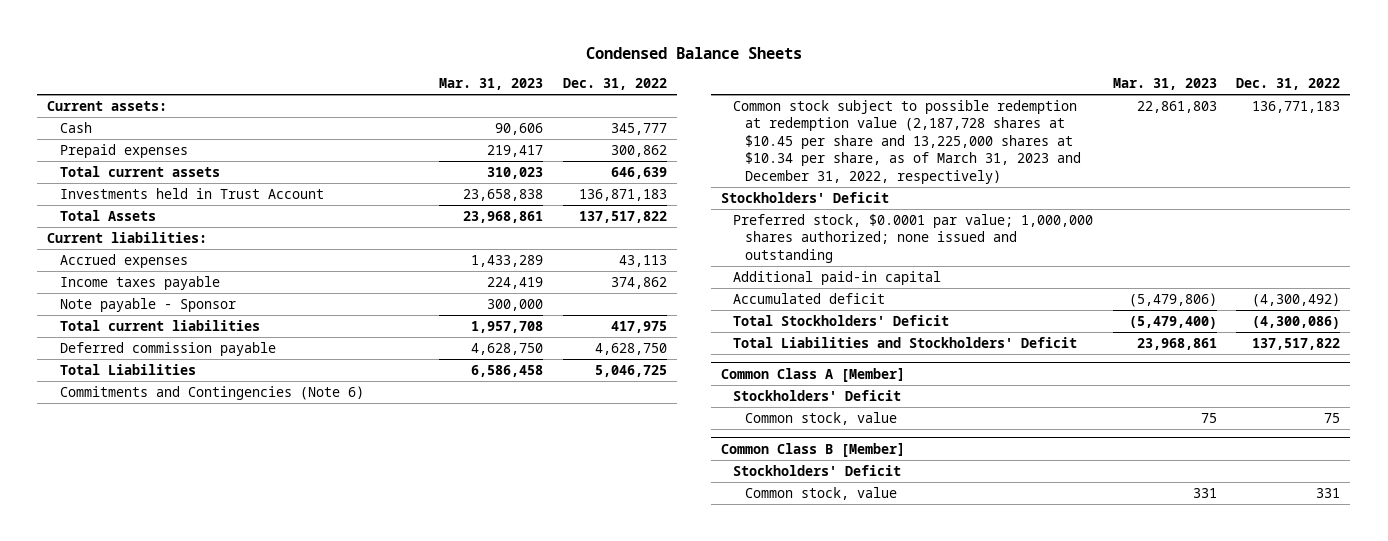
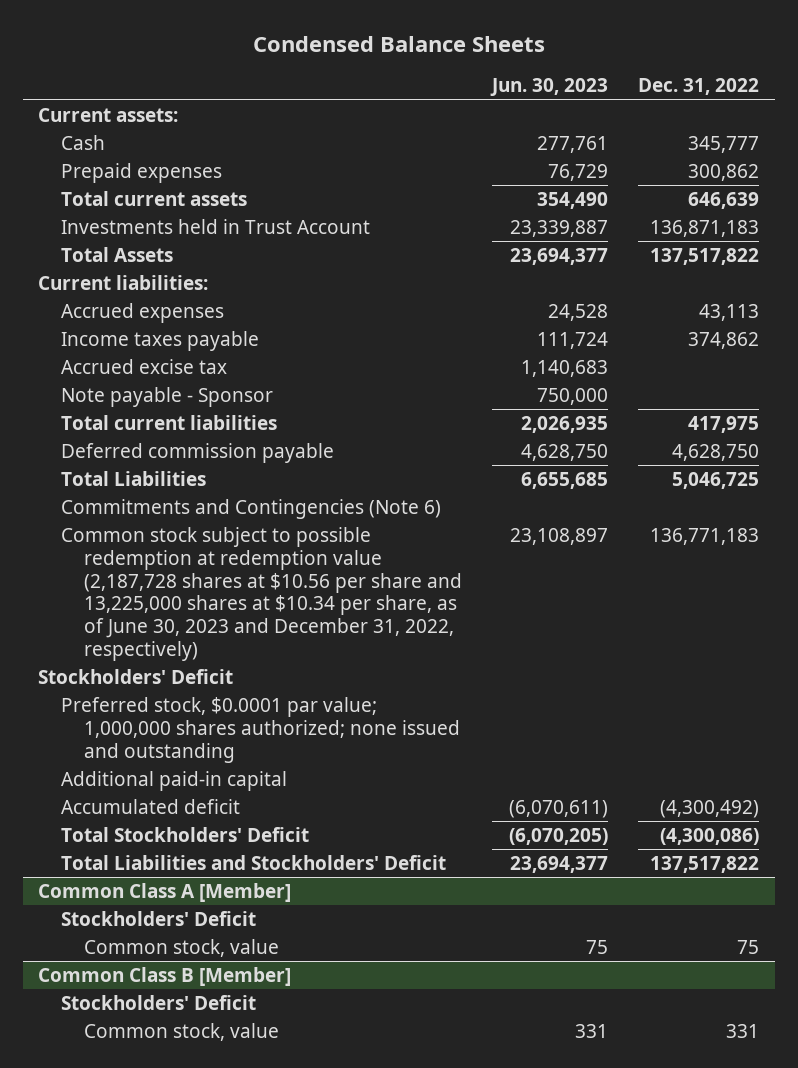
- | Mar. 31, 2023 | Dec. 31, 2022
+ | Jun. 30, 2023 | Dec. 31, 2022
+ Accrued excise tax | 1,140,683 |
- Common stock subject to possible redemption at redemption value (2,187,728 shares at $10.45 per share and 13,225,000 shares at $10.34 per share, as of March 31, 2023 and December 31, 2022, respectively) | 22,861,803 | 136,771,183
+ Common stock subject to possible redemption at redemption value (2,187,728 shares at $10.56 per share and 13,225,000 shares at $10.34 per share, as of June 30, 2023 and December 31, 2022, respectively) | 23,108,897 | 136,771,183

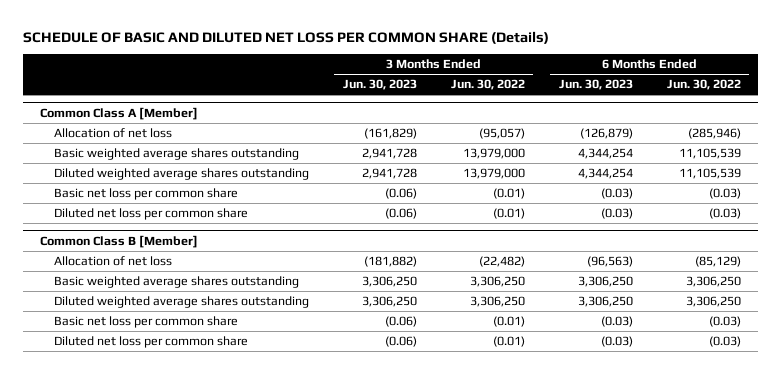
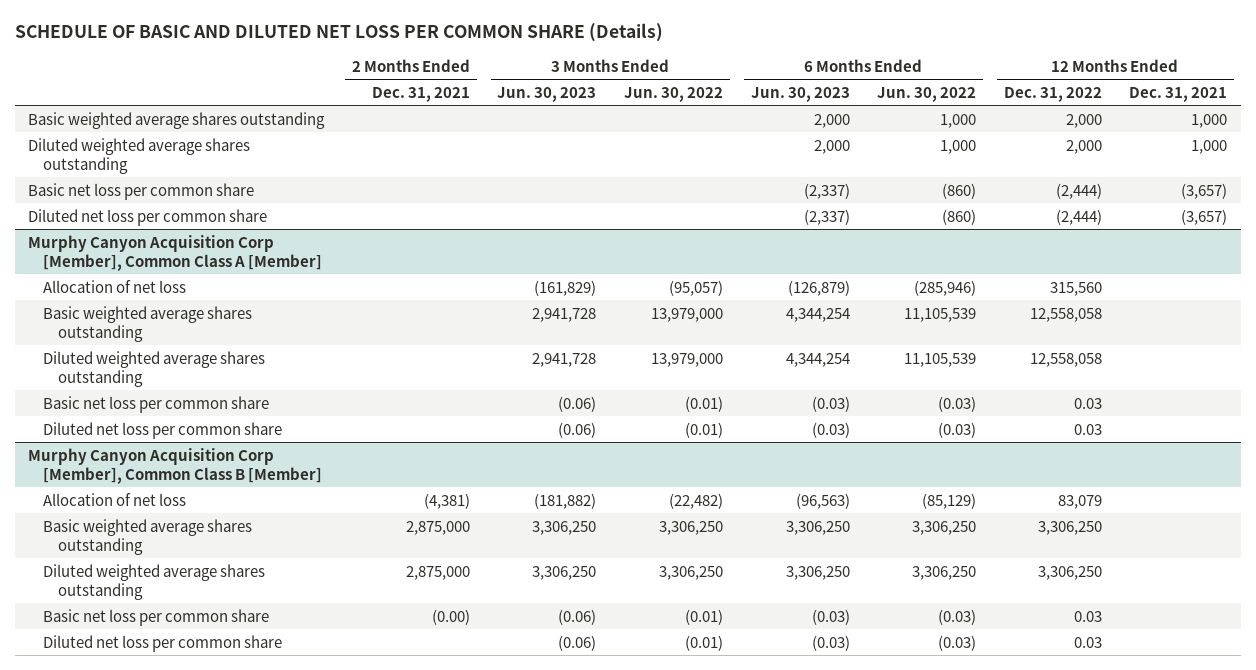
- | 3 Months Ended Jun. 30, 2023 | 3 Months Ended Jun. 30, 2022 | 6 Months Ended Jun. 30, 2023 | 6 Months Ended Jun. 30, 2022
+ | 2 Months Ended Dec. 31, 2021 | 3 Months Ended Jun. 30, 2023 | 3 Months Ended Jun. 30, 2022 | 6 Months Ended Jun. 30, 2023 | 6 Months Ended Jun. 30, 2022 | 12 Months Ended Dec. 31, 2022 | 12 Months Ended Dec. 31, 2021
- Common Class A [Member]
+ Basic weighted average shares outstanding | | | | 2,000 | 1,000 | 2,000 | 1,000
+ Diluted weighted average shares outstanding | | | | 2,000 | 1,000 | 2,000 | 1,000
+ Basic net loss per common share | | | | (2,337) | (860) | (2,444) | (3,657)
+ Diluted net loss per common share | | | | (2,337) | (860) | (2,444) | (3,657)
+ Murphy Canyon Acquisition Corp [Member], Common Class A [Member]
- Common Class B [Member]
+ Murphy Canyon Acquisition Corp [Member], Common Class B [Member]

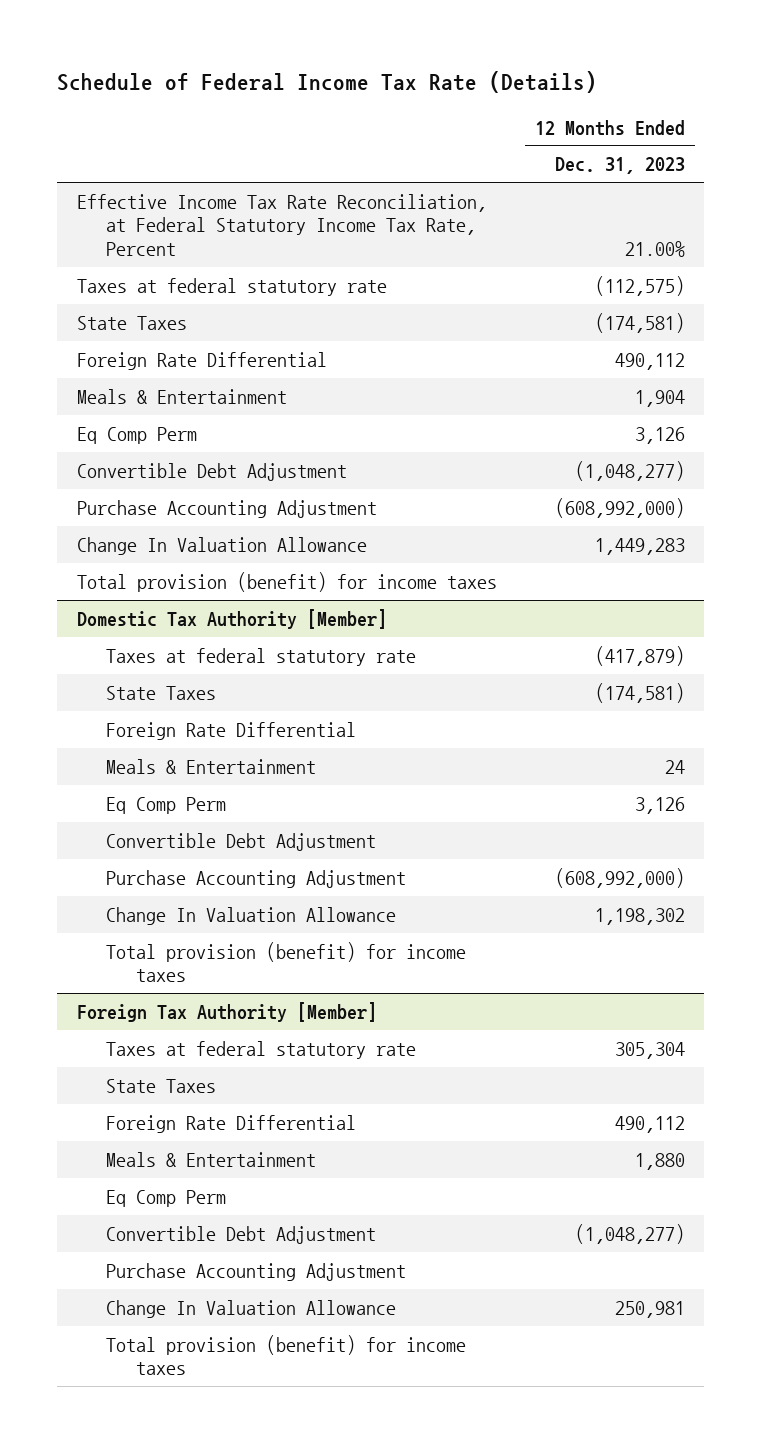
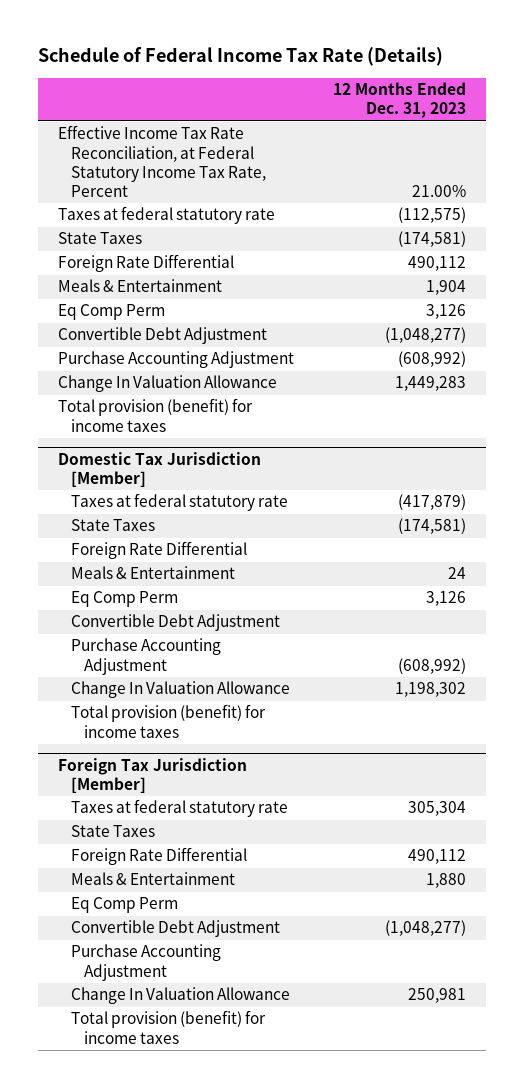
- Purchase Accounting Adjustment | (608,992,000)
+ Purchase Accounting Adjustment | (608,992)
- Domestic Tax Authority [Member]
+ Domestic Tax Jurisdiction [Member]
- Purchase Accounting Adjustment | (608,992,000)
+ Purchase Accounting Adjustment | (608,992)
- Foreign Tax Authority [Member]
+ Foreign Tax Jurisdiction [Member]

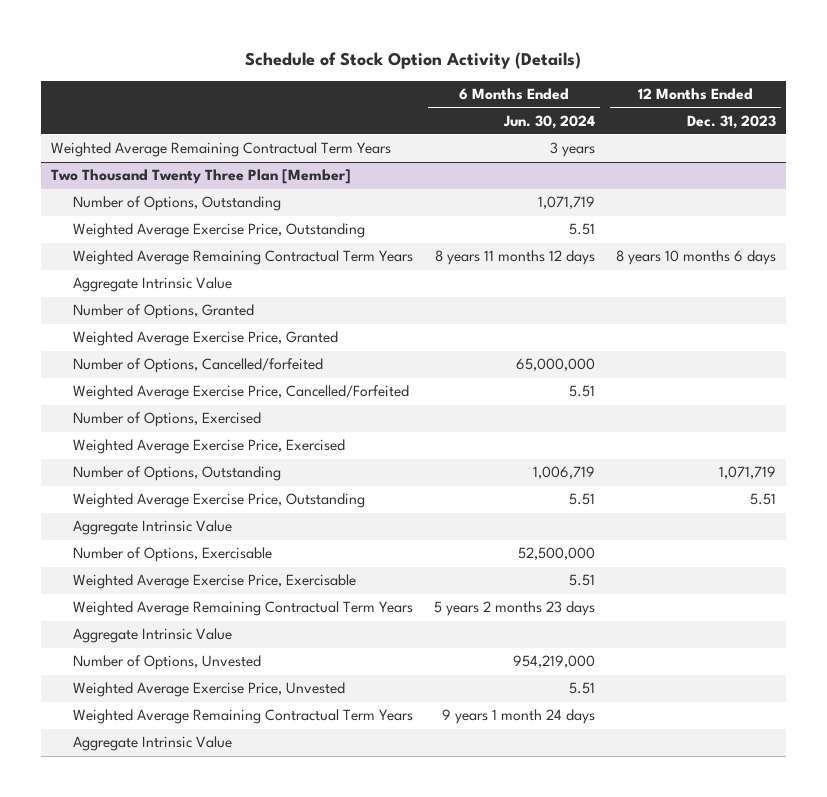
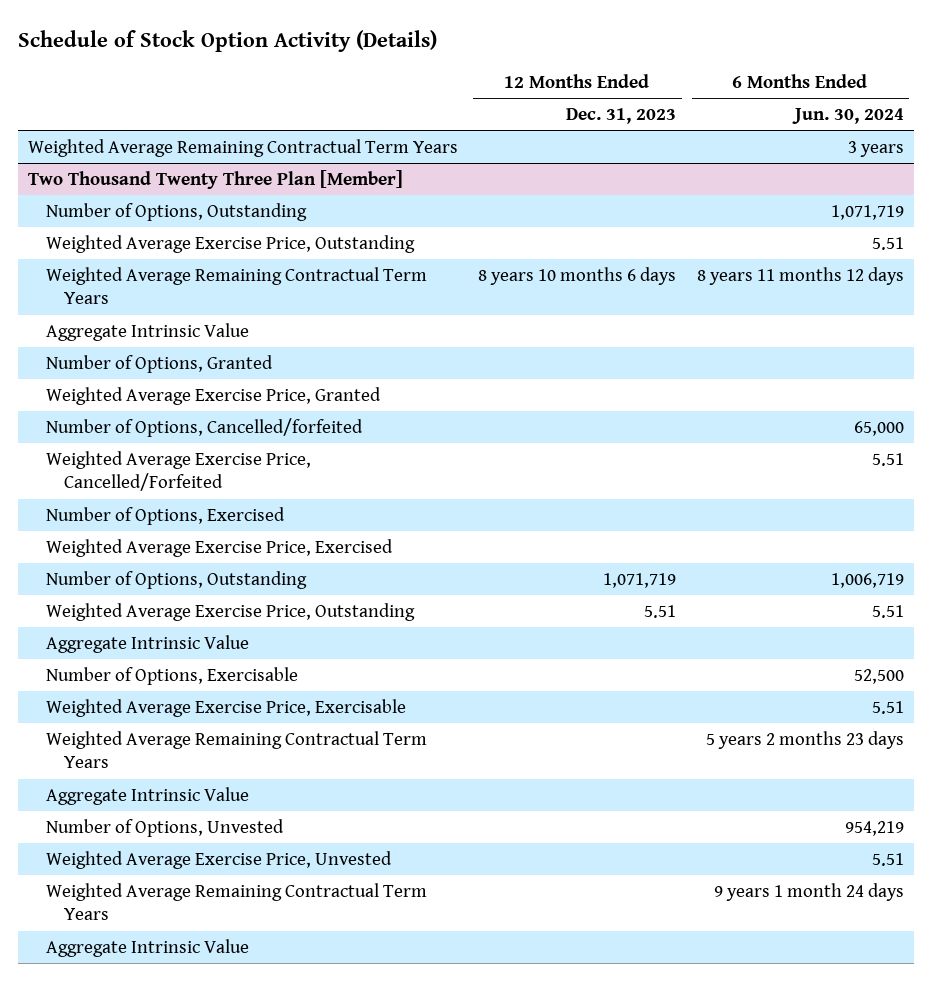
- | 6 Months Ended Jun. 30, 2024 | 12 Months Ended Dec. 31, 2023
+ | 12 Months Ended Dec. 31, 2023 | 6 Months Ended Jun. 30, 2024
@ Two Thousand Twenty Three Plan [Member]
- Number of Options, Cancelled/forfeited | 65,000,000 |
+ Number of Options, Cancelled/forfeited | | 65,000
- Number of Options, Exercisable | 52,500,000 |
+ Number of Options, Exercisable | | 52,500
- Number of Options, Unvested | 954,219,000 |
+ Number of Options, Unvested | | 954,219

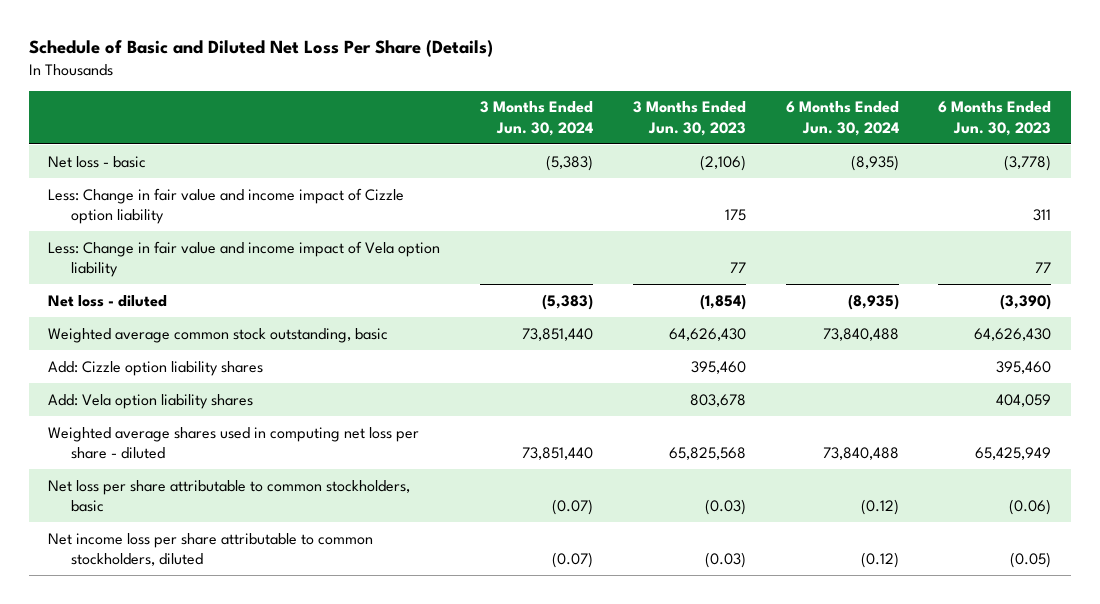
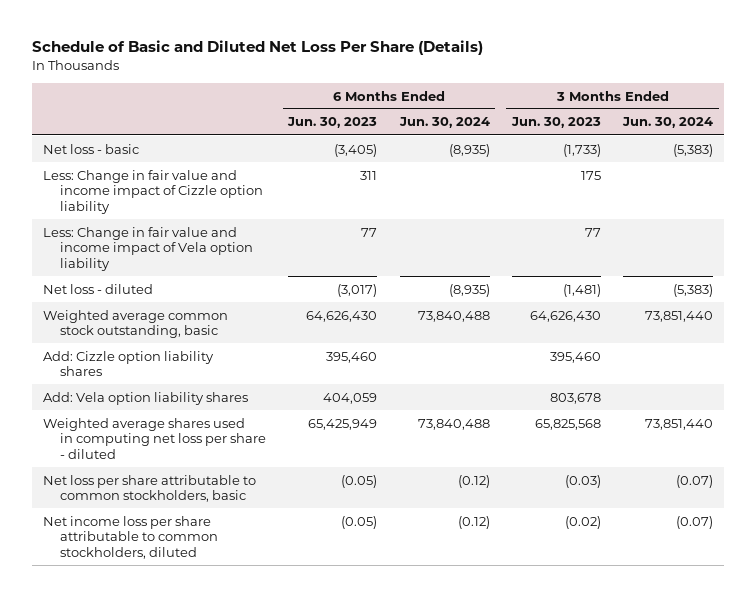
- | 3 Months Ended Jun. 30, 2024 | 3 Months Ended Jun. 30, 2023 | 6 Months Ended Jun. 30, 2024 | 6 Months Ended Jun. 30, 2023
+ | 6 Months Ended Jun. 30, 2023 | 6 Months Ended Jun. 30, 2024 | 3 Months Ended Jun. 30, 2023 | 3 Months Ended Jun. 30, 2024
- Net loss - basic | (5,383) | (2,106) | (8,935) | (3,778)
+ Net loss - basic | (3,405) | (8,935) | (1,733) | (5,383)
- Net loss - diluted | (5,383) | (1,854) | (8,935) | (3,390)
+ Net loss - diluted | (3,017) | (8,935) | (1,481) | (5,383)
- Net loss per share attributable to common stockholders, basic | (0.07) | (0.03) | (0.12) | (0.06)
- Net income loss per share attributable to common stockholders, diluted | (0.07) | (0.03) | (0.12) | (0.05)
+ Net loss per share attributable to common stockholders, basic | (0.05) | (0.12) | (0.03) | (0.07)
+ Net income loss per share attributable to common stockholders, diluted | (0.05) | (0.12) | (0.02) | (0.07)

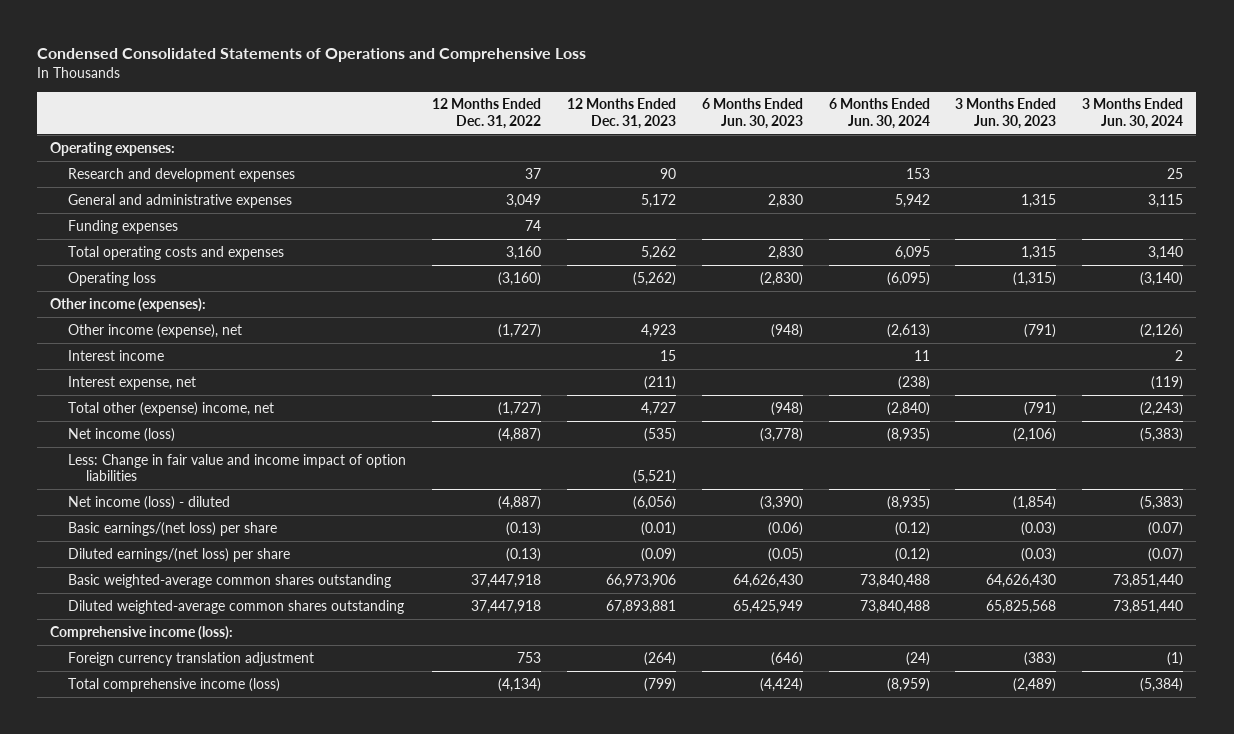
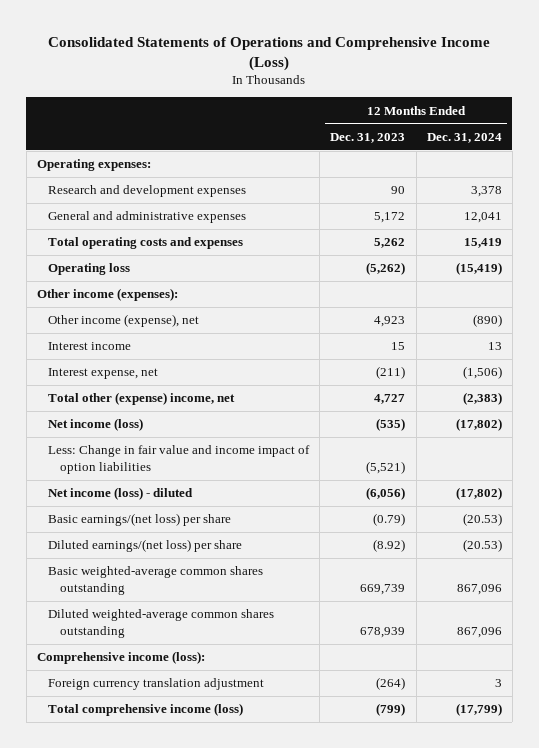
- Condensed Consolidated Statements of Operations and Comprehensive Loss
+ Consolidated Statements of Operations and Comprehensive Income (Loss)
- | 12 Months Ended Dec. 31, 2022 | 12 Months Ended Dec. 31, 2023 | 6 Months Ended Jun. 30, 2023 | 6 Months Ended Jun. 30, 2024 | 3 Months Ended Jun. 30, 2023 | 3 Months Ended Jun. 30, 2024
+ | 12 Months Ended Dec. 31, 2023 | 12 Months Ended Dec. 31, 2024
- Funding expenses | 74 | | | | |
- Basic earnings/(net loss) per share | (0.13) | (0.01) | (0.06) | (0.12) | (0.03) | (0.07)
- Diluted earnings/(net loss) per share | (0.13) | (0.09) | (0.05) | (0.12) | (0.03) | (0.07)
- Basic weighted-average common shares outstanding | 37,447,918 | 66,973,906 | 64,626,430 | 73,840,488 | 64,626,430 | 73,851,440
- Diluted weighted-average common shares outstanding | 37,447,918 | 67,893,881 | 65,425,949 | 73,840,488 | 65,825,568 | 73,851,440
+ Basic earnings/(net loss) per share | (0.79) | (20.53)
+ Diluted earnings/(net loss) per share | (8.92) | (20.53)
+ Basic weighted-average common shares outstanding | 669,739 | 867,096
+ Diluted weighted-average common shares outstanding | 678,939 | 867,096

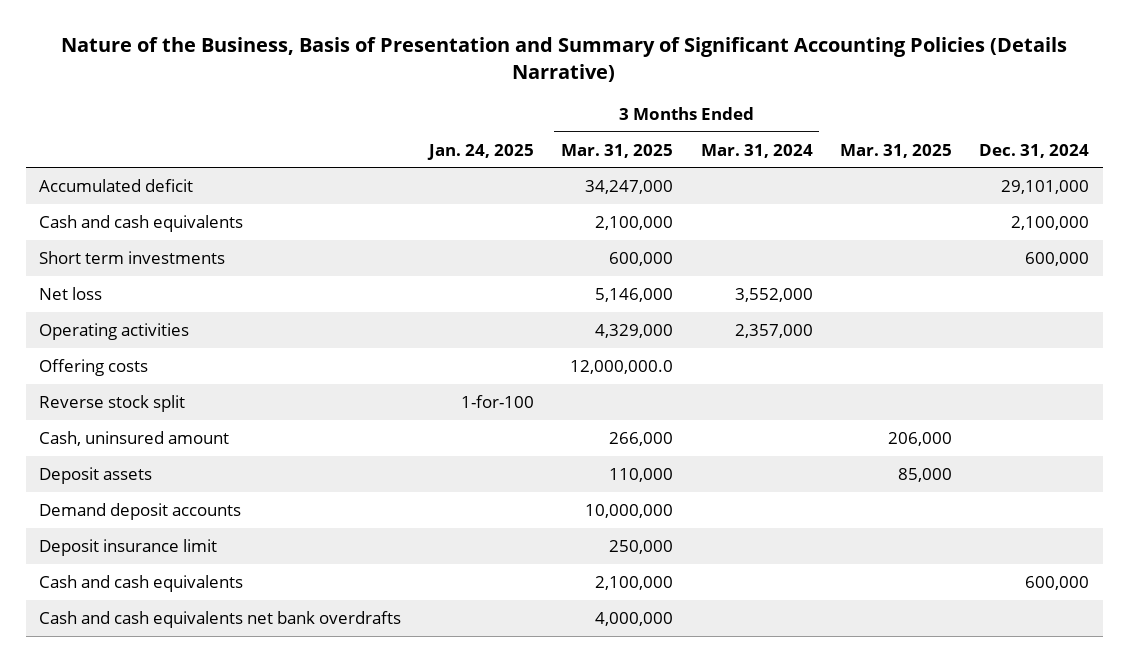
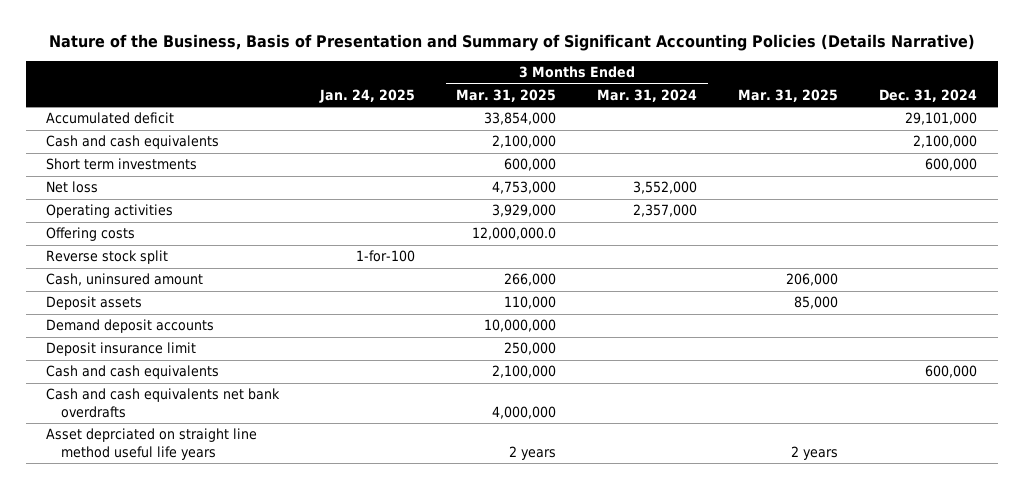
- Accumulated deficit | | 34,247,000 | | | 29,101,000
+ Accumulated deficit | | 33,854,000 | | | 29,101,000
- Net loss | | 5,146,000 | 3,552,000 | |
- Operating activities | | 4,329,000 | 2,357,000 | |
+ Net loss | | 4,753,000 | 3,552,000 | |
+ Operating activities | | 3,929,000 | 2,357,000 | |
+ Asset deprciated on straight line method useful life years | | 2 years | | 2 years |

